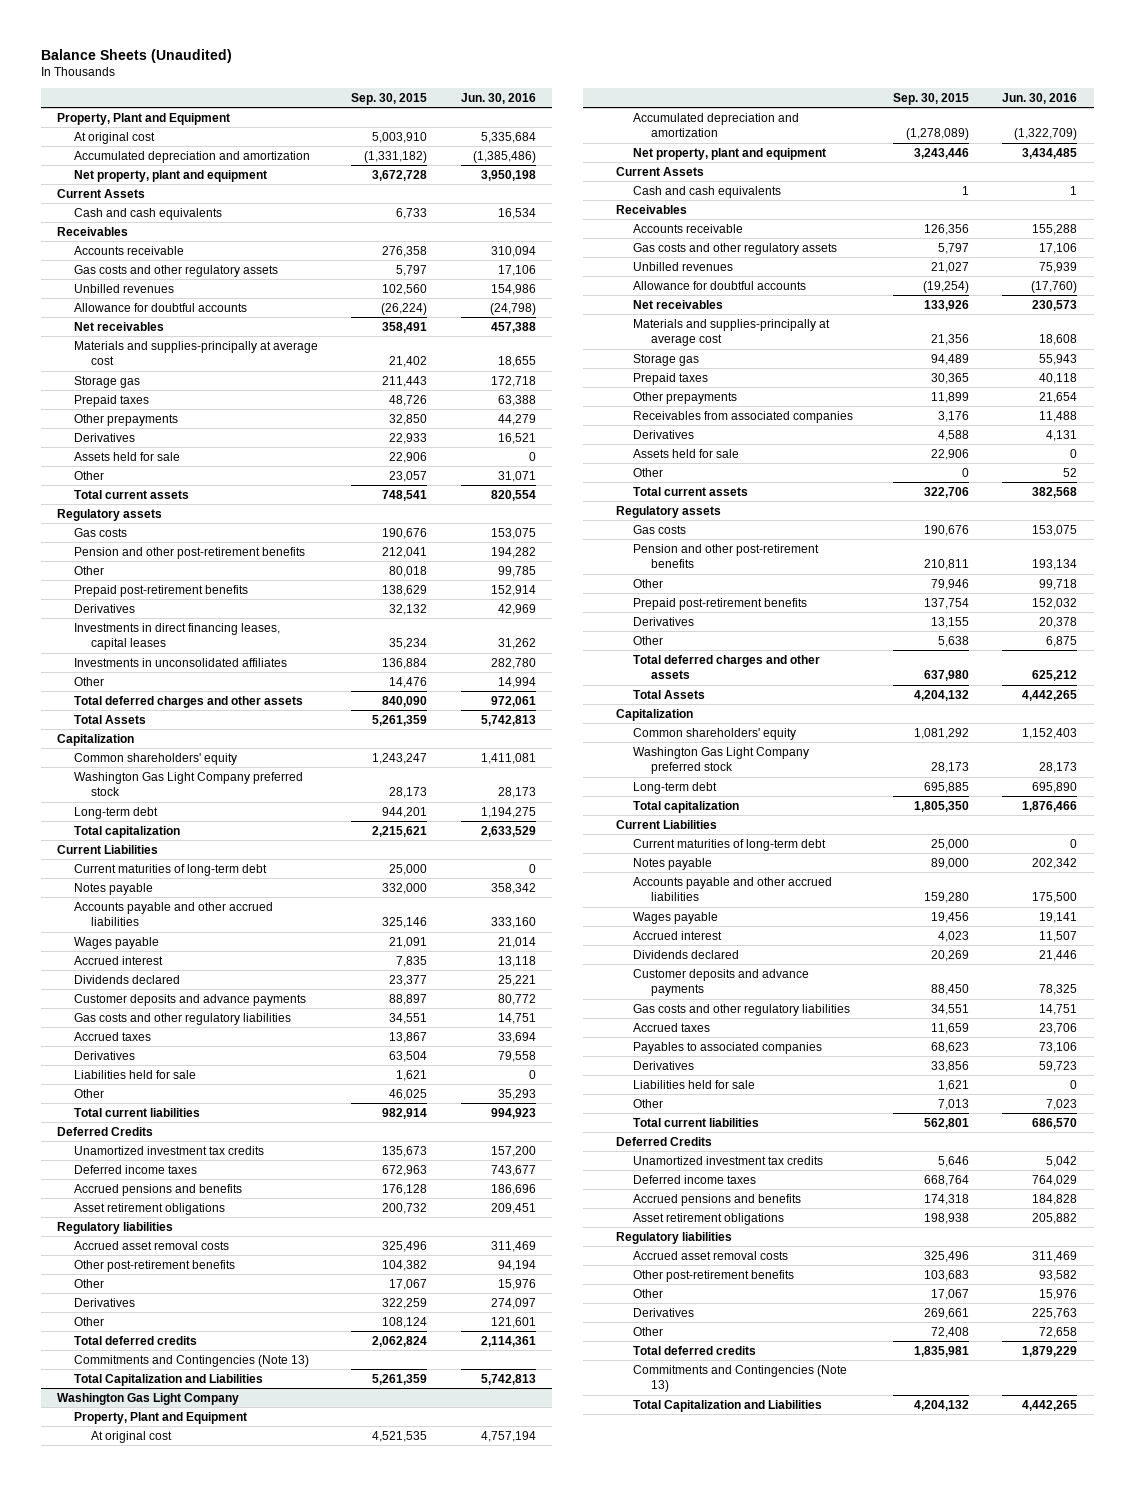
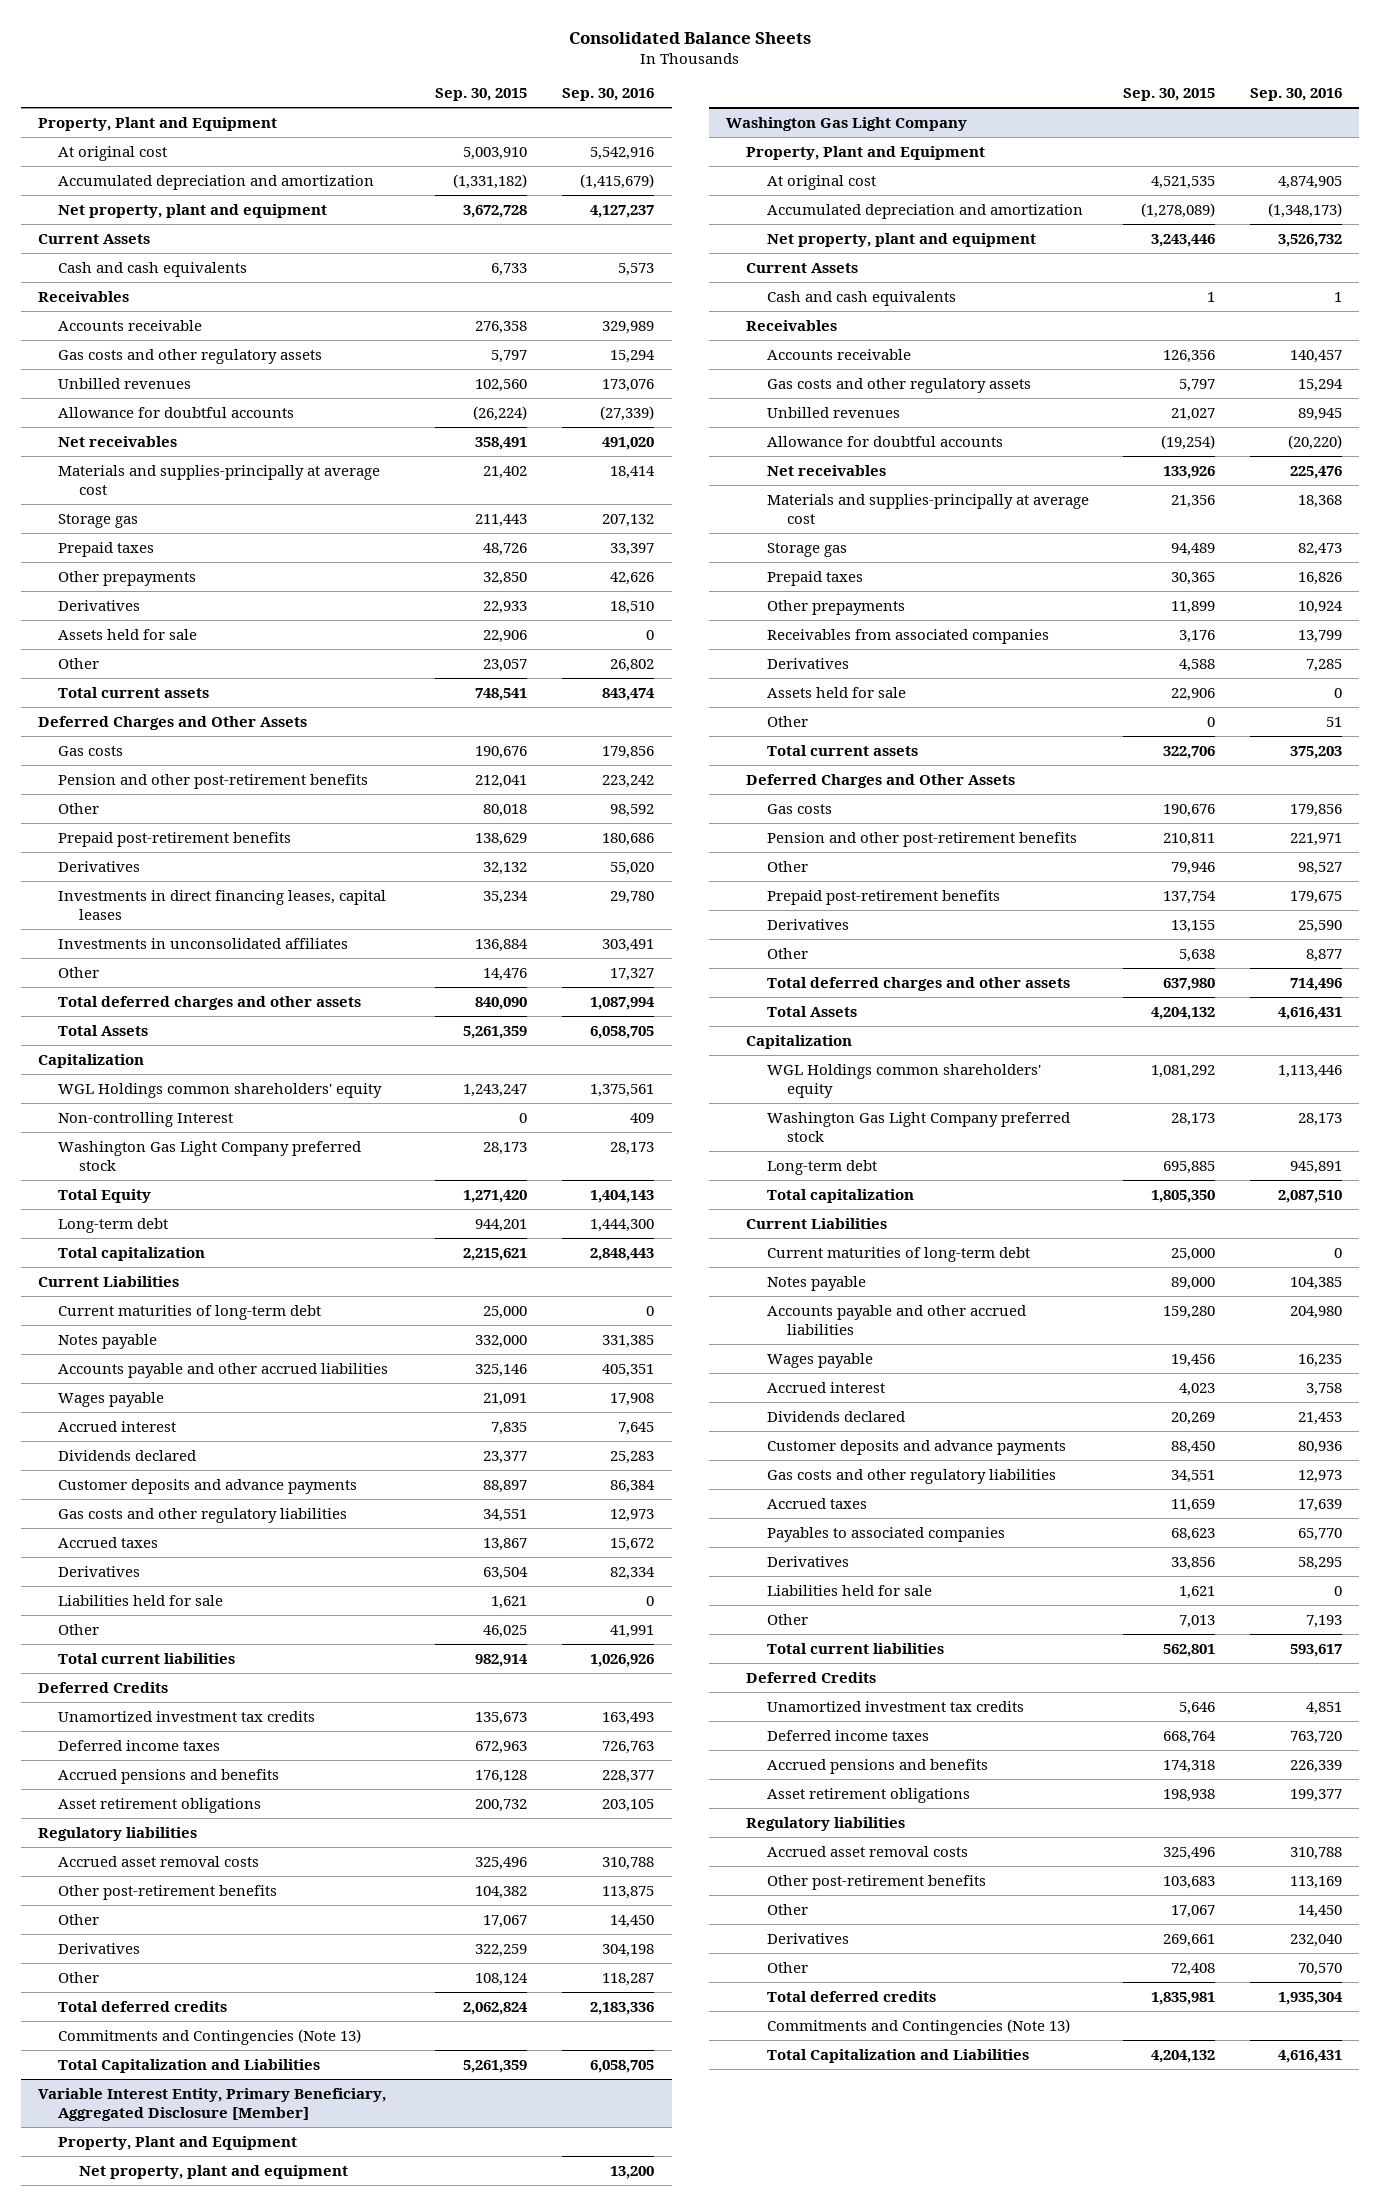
- Balance Sheets (Unaudited)
+ Consolidated Balance Sheets
- | Sep. 30, 2015 | Jun. 30, 2016
+ | Sep. 30, 2015 | Sep. 30, 2016
- Regulatory assets
+ Deferred Charges and Other Assets
- Common shareholders' equity | 1,243,247 | 1,411,081
+ WGL Holdings common shareholders' equity | 1,243,247 | 1,375,561
+ Non-controlling Interest | 0 | 409
+ Total Equity | 1,271,420 | 1,404,143
+ Variable Interest Entity, Primary Beneficiary, Aggregated Disclosure [Member]
+ Property, Plant and Equipment
+ Net property, plant and equipment | | 13,200
@ Washington Gas Light Company
- Regulatory assets
+ Deferred Charges and Other Assets
- Common shareholders' equity | 1,081,292 | 1,152,403
+ WGL Holdings common shareholders' equity | 1,081,292 | 1,113,446

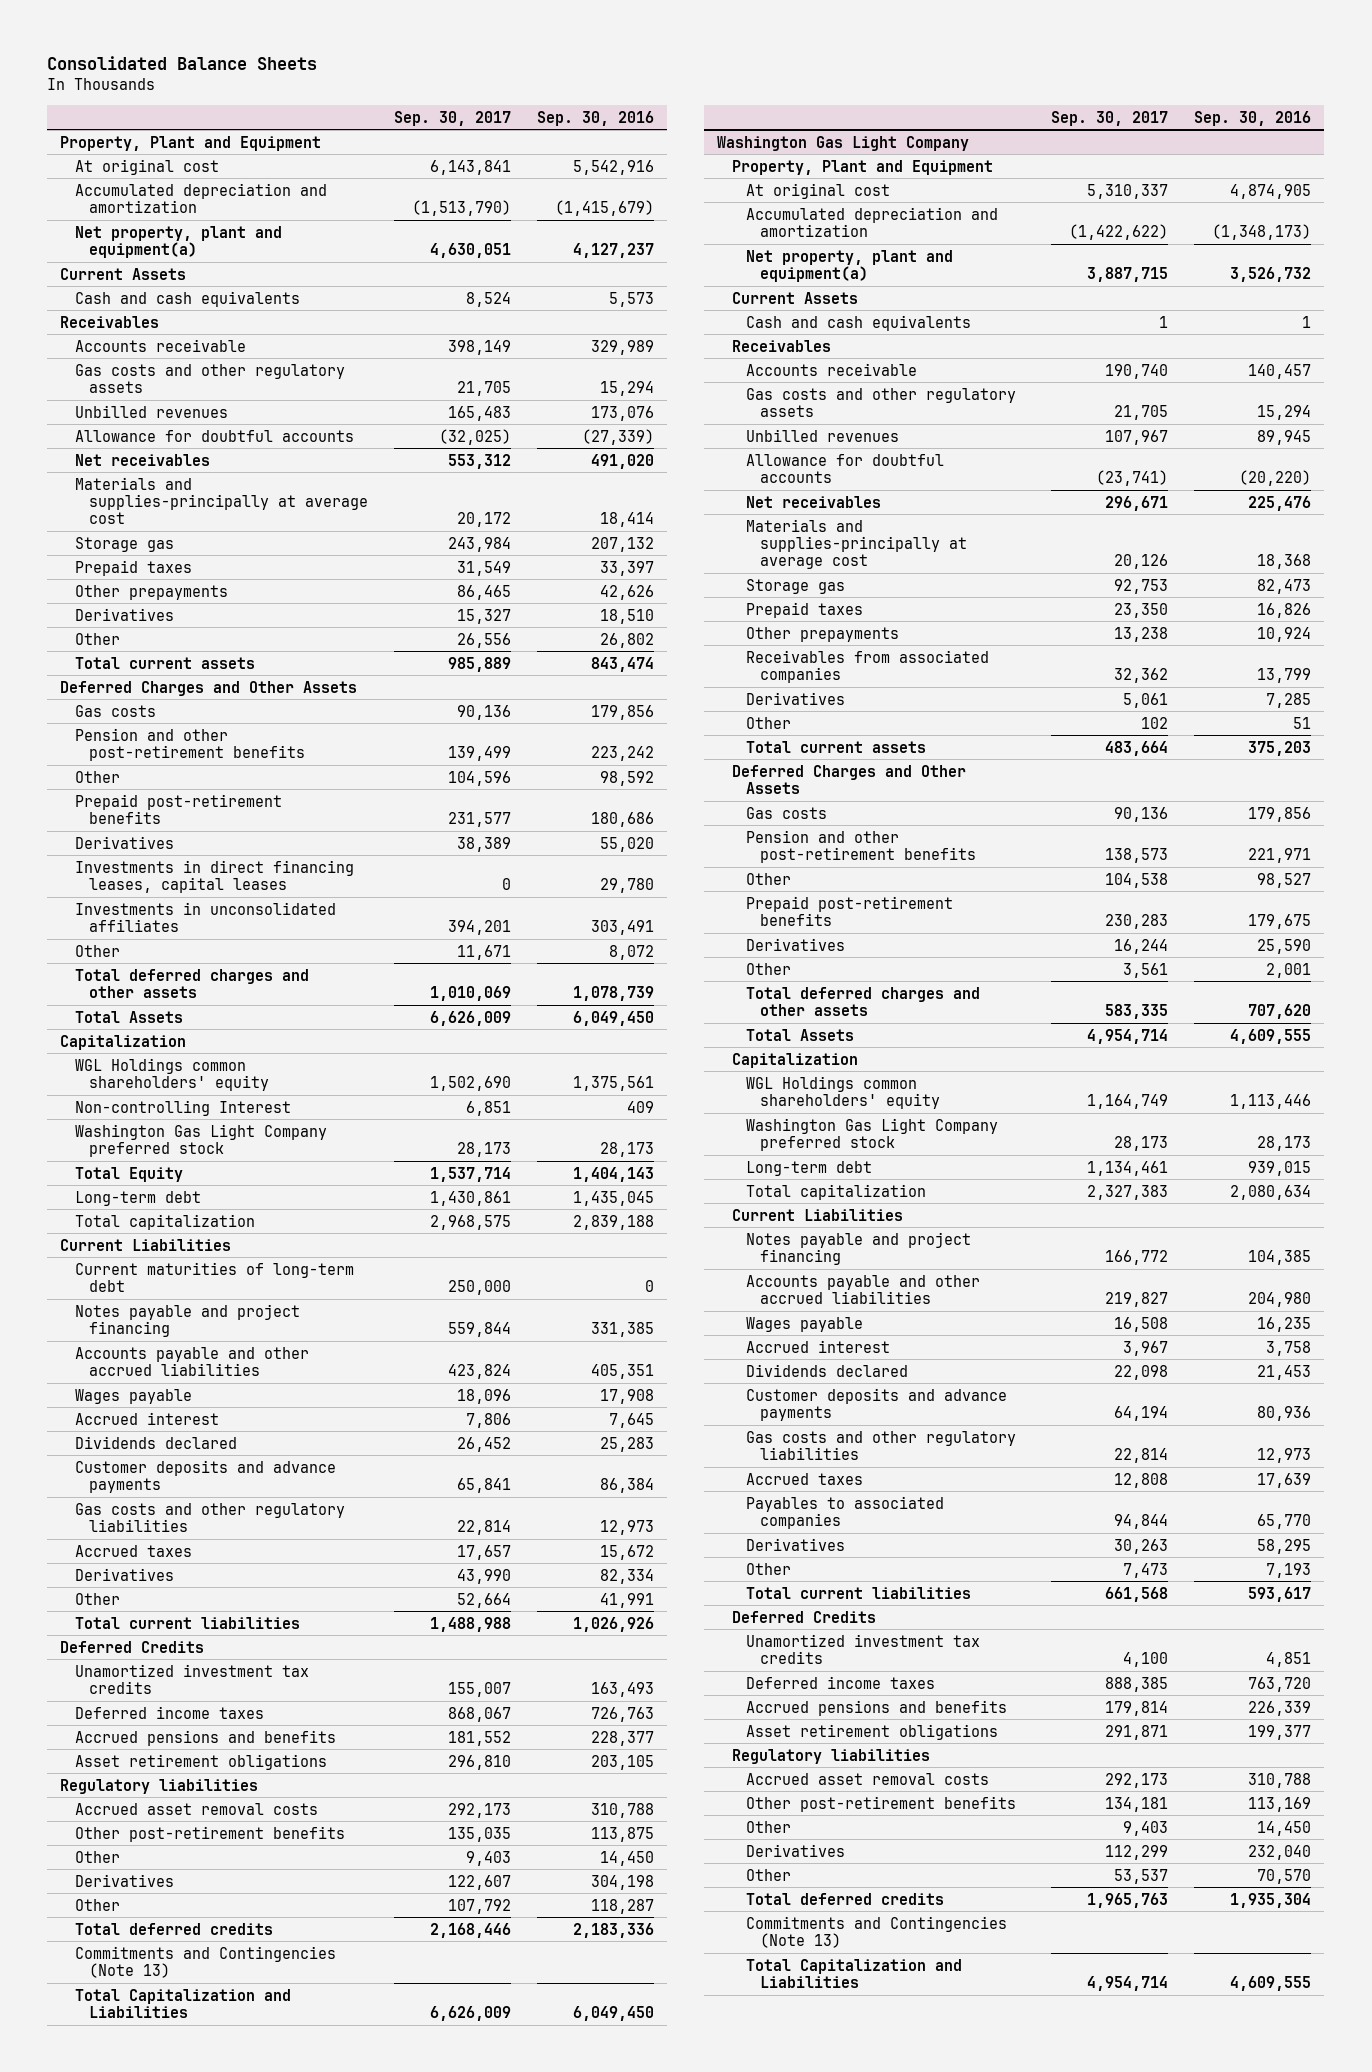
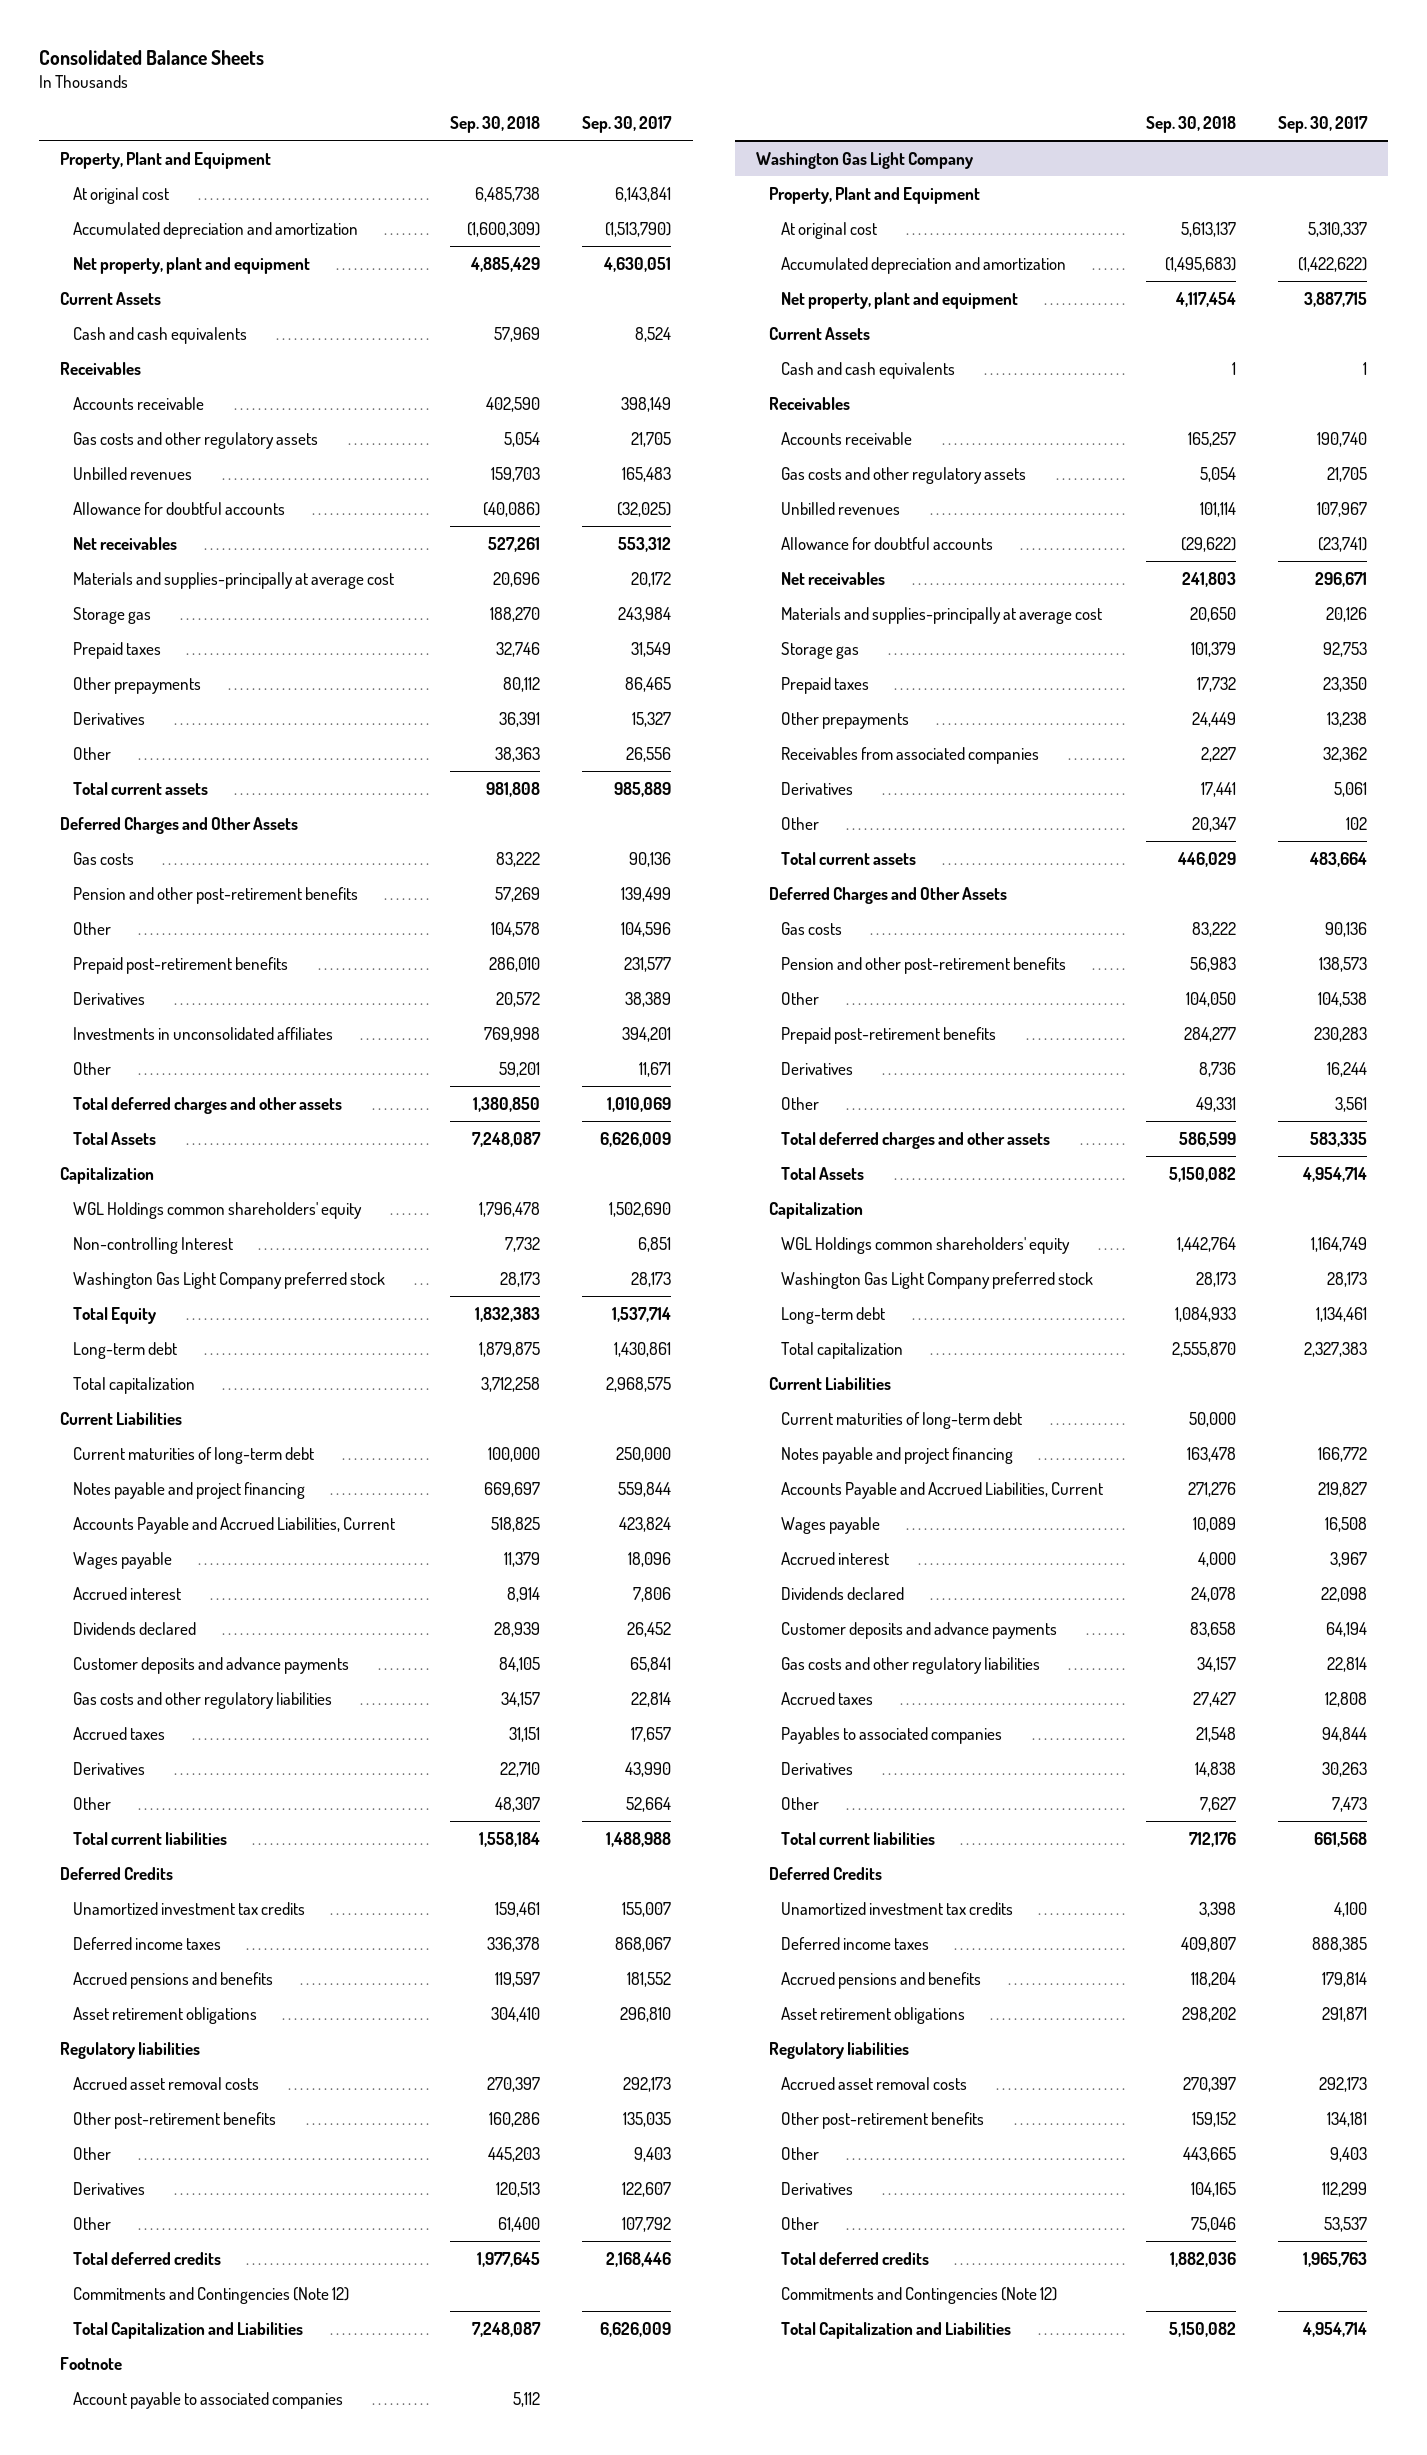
- | Sep. 30, 2017 | Sep. 30, 2016
+ | Sep. 30, 2018 | Sep. 30, 2017
- Net property, plant and equipment(a) | 4,630,051 | 4,127,237
+ Net property, plant and equipment | 4,885,429 | 4,630,051
- Investments in direct financing leases, capital leases | 0 | 29,780
- Accounts payable and other accrued liabilities | 423,824 | 405,351
+ Accounts Payable and Accrued Liabilities, Current | 518,825 | 423,824
- Commitments and Contingencies (Note 13)
+ Commitments and Contingencies (Note 12)
+ Footnote
+ Account payable to associated companies | 5,112 |
@ Washington Gas Light Company
- Net property, plant and equipment(a) | 3,887,715 | 3,526,732
+ Net property, plant and equipment | 4,117,454 | 3,887,715
+ Current maturities of long-term debt | 50,000 |
- Accounts payable and other accrued liabilities | 219,827 | 204,980
+ Accounts Payable and Accrued Liabilities, Current | 271,276 | 219,827
- Commitments and Contingencies (Note 13)
+ Commitments and Contingencies (Note 12)

